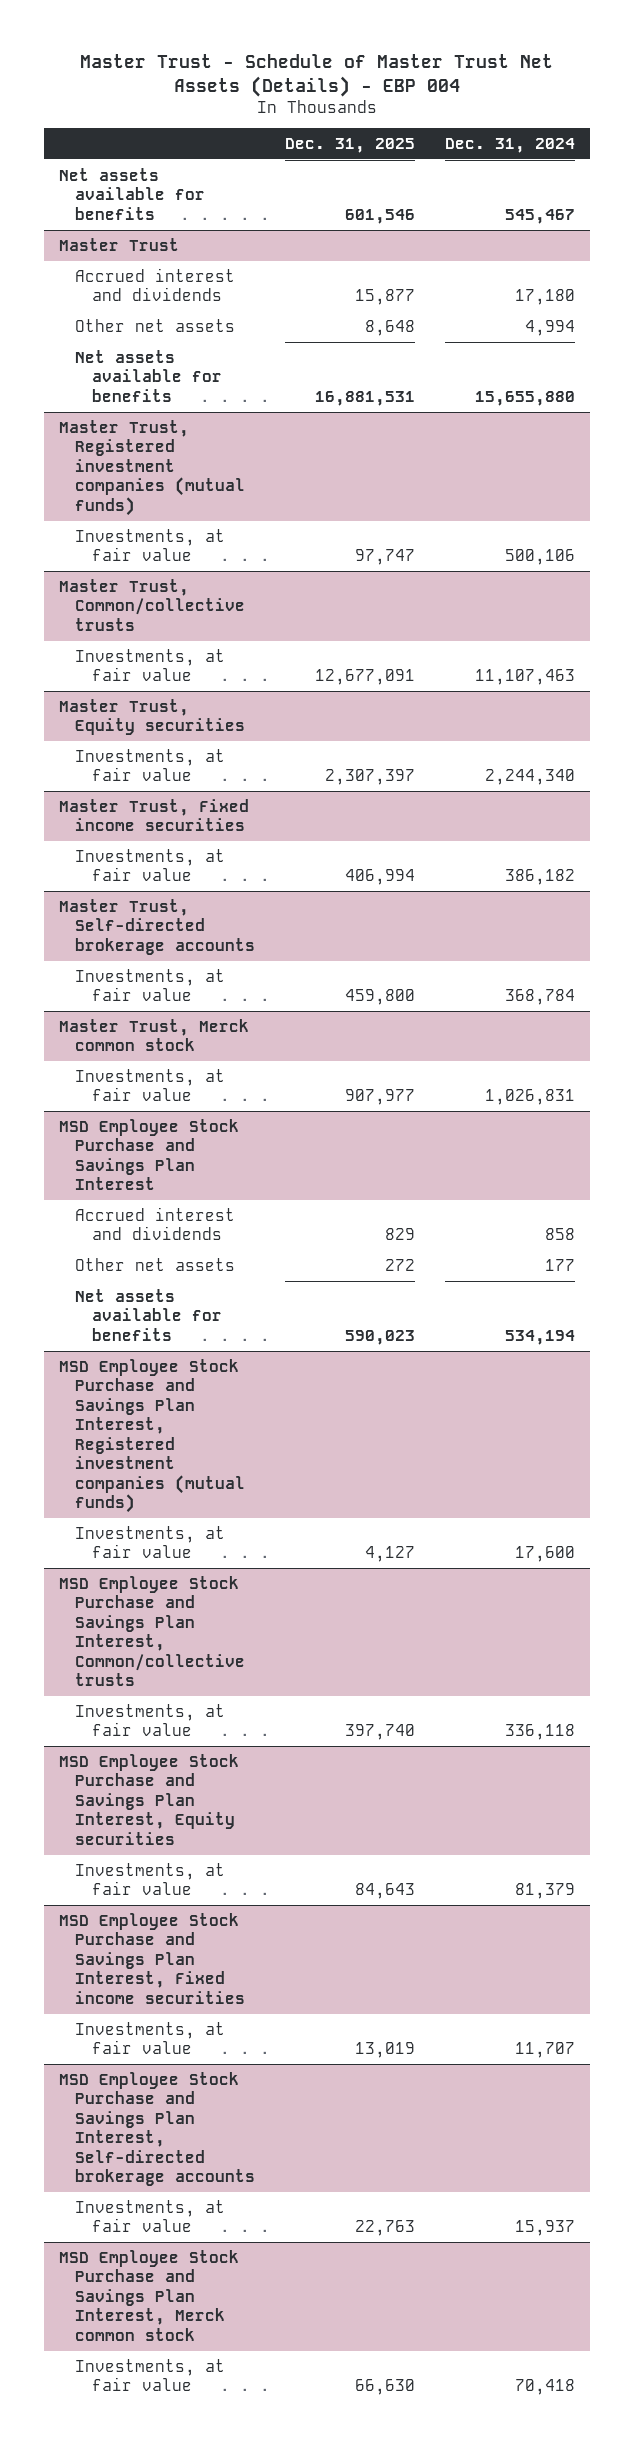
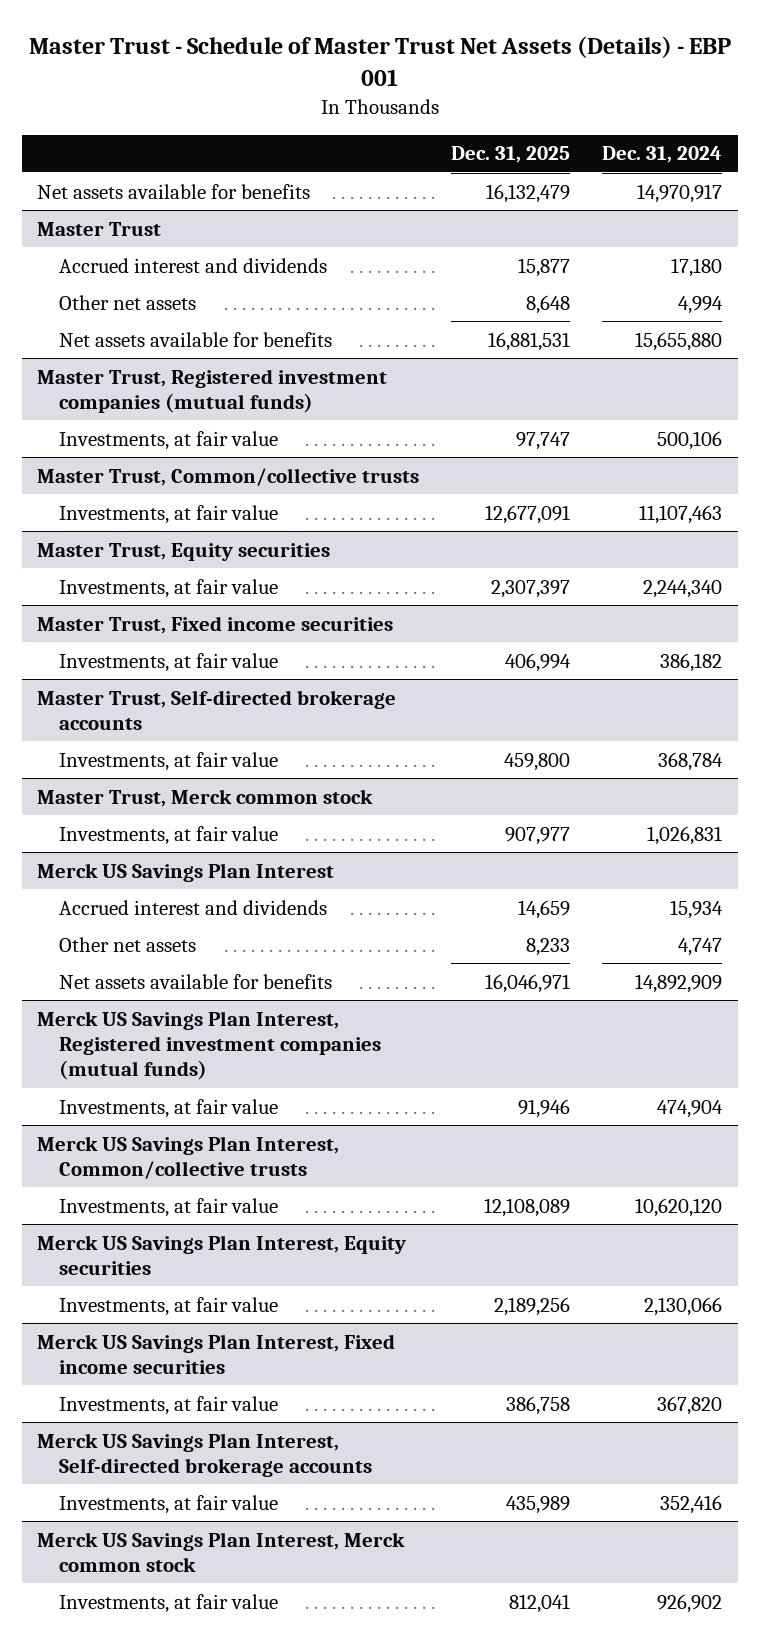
- Master Trust - Schedule of Master Trust Net Assets (Details) - EBP 004
+ Master Trust - Schedule of Master Trust Net Assets (Details) - EBP 001
- Net assets available for benefits | 601,546 | 545,467
+ Net assets available for benefits | 16,132,479 | 14,970,917
- MSD Employee Stock Purchase and Savings Plan Interest
- Accrued interest and dividends | 829 | 858
- Other net assets | 272 | 177
- Net assets available for benefits | 590,023 | 534,194
- MSD Employee Stock Purchase and Savings Plan Interest, Registered investment companies (mutual funds)
- Investments, at fair value | 4,127 | 17,600
- MSD Employee Stock Purchase and Savings Plan Interest, Common/collective trusts
- Investments, at fair value | 397,740 | 336,118
- MSD Employee Stock Purchase and Savings Plan Interest, Equity securities
- Investments, at fair value | 84,643 | 81,379
- MSD Employee Stock Purchase and Savings Plan Interest, Fixed income securities
- Investments, at fair value | 13,019 | 11,707
- MSD Employee Stock Purchase and Savings Plan Interest, Self-directed brokerage accounts
- Investments, at fair value | 22,763 | 15,937
- MSD Employee Stock Purchase and Savings Plan Interest, Merck common stock
- Investments, at fair value | 66,630 | 70,418
+ Merck US Savings Plan Interest
+ Accrued interest and dividends | 14,659 | 15,934
+ Other net assets | 8,233 | 4,747
+ Net assets available for benefits | 16,046,971 | 14,892,909
+ Merck US Savings Plan Interest, Registered investment companies (mutual funds)
+ Investments, at fair value | 91,946 | 474,904
+ Merck US Savings Plan Interest, Common/collective trusts
+ Investments, at fair value | 12,108,089 | 10,620,120
+ Merck US Savings Plan Interest, Equity securities
+ Investments, at fair value | 2,189,256 | 2,130,066
+ Merck US Savings Plan Interest, Fixed income securities
+ Investments, at fair value | 386,758 | 367,820
+ Merck US Savings Plan Interest, Self-directed brokerage accounts
+ Investments, at fair value | 435,989 | 352,416
+ Merck US Savings Plan Interest, Merck common stock
+ Investments, at fair value | 812,041 | 926,902

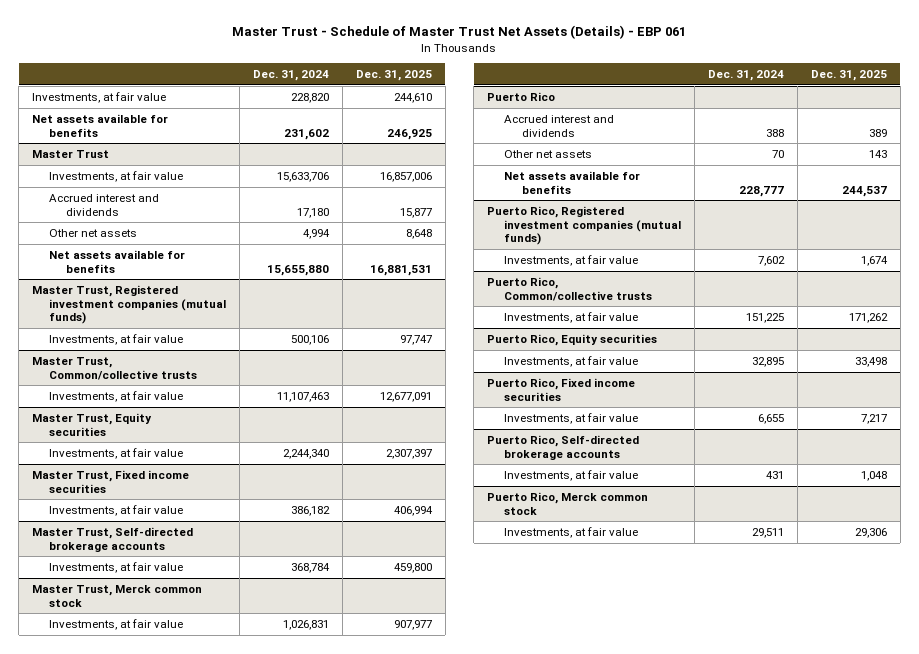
- Master Trust - Schedule of Master Trust Net Assets (Details) - EBP 001
+ Master Trust - Schedule of Master Trust Net Assets (Details) - EBP 061
- | Dec. 31, 2025 | Dec. 31, 2024
+ | Dec. 31, 2024 | Dec. 31, 2025
- Net assets available for benefits | 16,132,479 | 14,970,917
+ Investments, at fair value | 228,820 | 244,610
+ Net assets available for benefits | 231,602 | 246,925
@ Master Trust
+ Investments, at fair value | 15,633,706 | 16,857,006
- Merck US Savings Plan Interest
- Accrued interest and dividends | 14,659 | 15,934
- Other net assets | 8,233 | 4,747
- Net assets available for benefits | 16,046,971 | 14,892,909
- Merck US Savings Plan Interest, Registered investment companies (mutual funds)
- Investments, at fair value | 91,946 | 474,904
- Merck US Savings Plan Interest, Common/collective trusts
- Investments, at fair value | 12,108,089 | 10,620,120
- Merck US Savings Plan Interest, Equity securities
- Investments, at fair value | 2,189,256 | 2,130,066
- Merck US Savings Plan Interest, Fixed income securities
- Investments, at fair value | 386,758 | 367,820
- Merck US Savings Plan Interest, Self-directed brokerage accounts
- Investments, at fair value | 435,989 | 352,416
- Merck US Savings Plan Interest, Merck common stock
- Investments, at fair value | 812,041 | 926,902
+ Puerto Rico
+ Accrued interest and dividends | 388 | 389
+ Other net assets | 70 | 143
+ Net assets available for benefits | 228,777 | 244,537
+ Puerto Rico, Registered investment companies (mutual funds)
+ Investments, at fair value | 7,602 | 1,674
+ Puerto Rico, Common/collective trusts
+ Investments, at fair value | 151,225 | 171,262
+ Puerto Rico, Equity securities
+ Investments, at fair value | 32,895 | 33,498
+ Puerto Rico, Fixed income securities
+ Investments, at fair value | 6,655 | 7,217
+ Puerto Rico, Self-directed brokerage accounts
+ Investments, at fair value | 431 | 1,048
+ Puerto Rico, Merck common stock
+ Investments, at fair value | 29,511 | 29,306

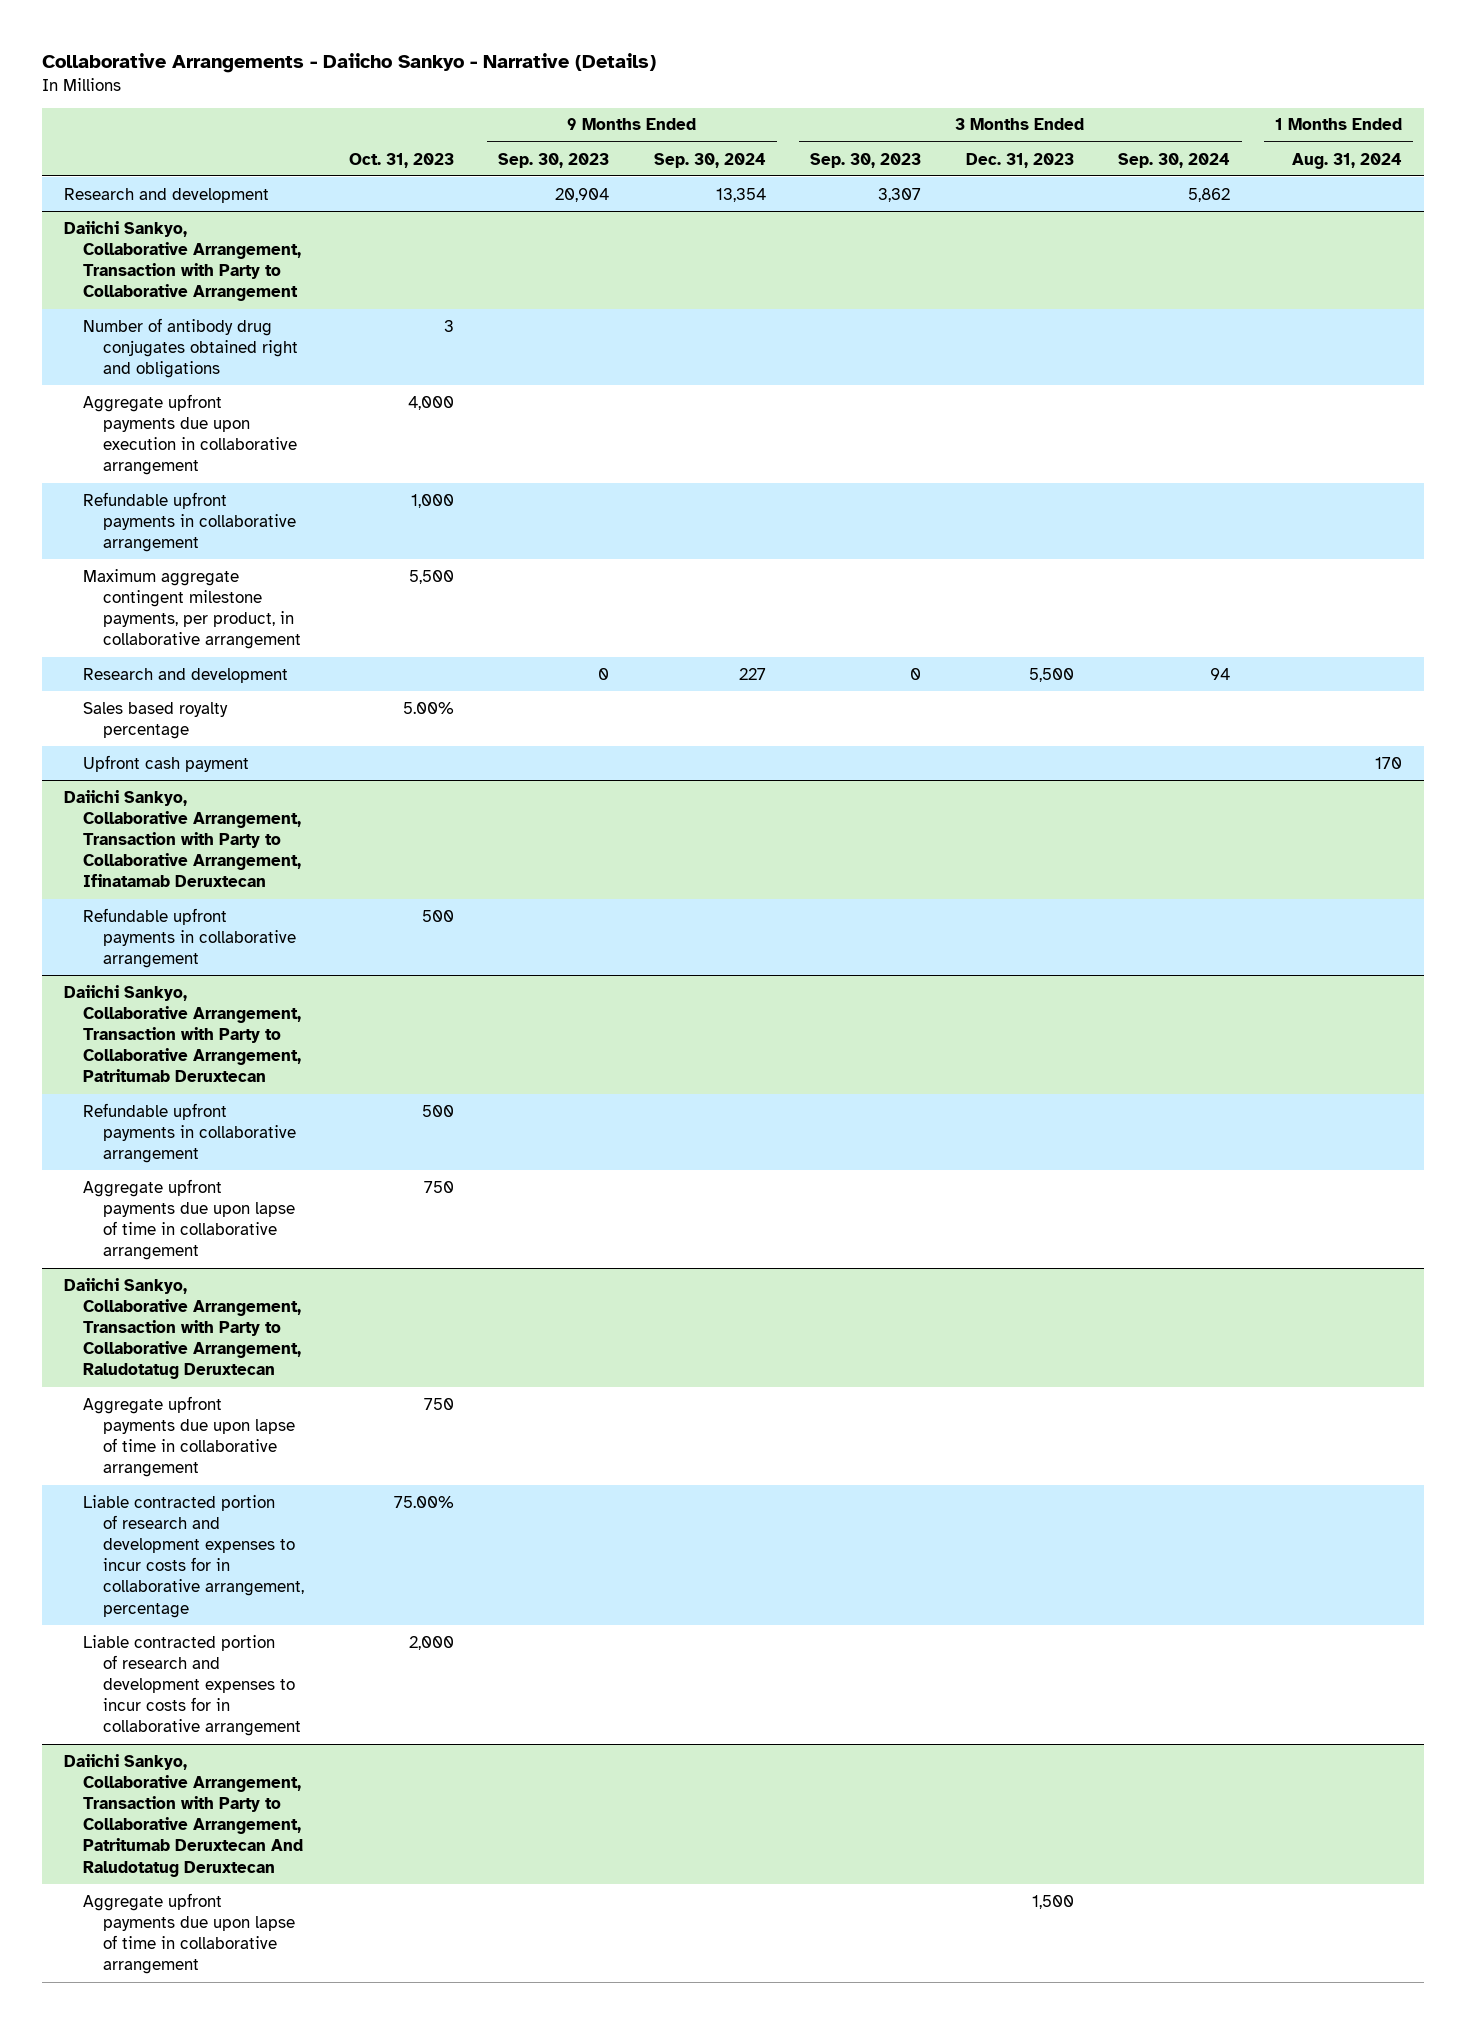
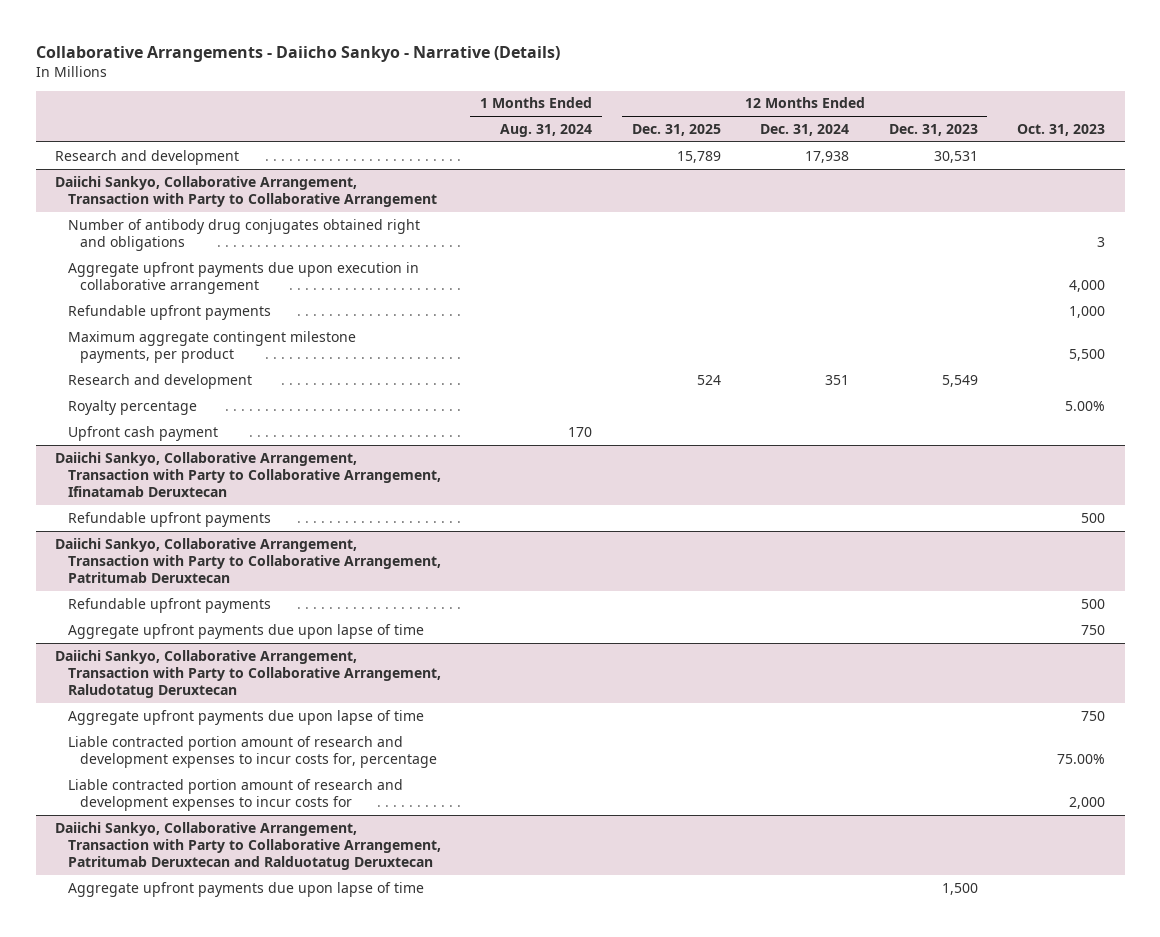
- | Oct. 31, 2023 | 9 Months Ended Sep. 30, 2023 | 9 Months Ended Sep. 30, 2024 | 3 Months Ended Sep. 30, 2023 | 3 Months Ended Dec. 31, 2023 | 3 Months Ended Sep. 30, 2024 | 1 Months Ended Aug. 31, 2024
+ | 1 Months Ended Aug. 31, 2024 | 12 Months Ended Dec. 31, 2025 | 12 Months Ended Dec. 31, 2024 | 12 Months Ended Dec. 31, 2023 | Oct. 31, 2023
@ Daiichi Sankyo, Collaborative Arrangement, Transaction with Party to Collaborative Arrangement
- Refundable upfront payments in collaborative arrangement | 1,000 | | | | | |
- Maximum aggregate contingent milestone payments, per product, in collaborative arrangement | 5,500 | | | | | |
+ Refundable upfront payments | | | | | 1,000
+ Maximum aggregate contingent milestone payments, per product | | | | | 5,500
- Sales based royalty percentage | 5.00% | | | | | |
+ Royalty percentage | | | | | 5.00%
@ Daiichi Sankyo, Collaborative Arrangement, Transaction with Party to Collaborative Arrangement, Ifinatamab Deruxtecan
- Refundable upfront payments in collaborative arrangement | 500 | | | | | |
+ Refundable upfront payments | | | | | 500
@ Daiichi Sankyo, Collaborative Arrangement, Transaction with Party to Collaborative Arrangement, Patritumab Deruxtecan
- Refundable upfront payments in collaborative arrangement | 500 | | | | | |
- Aggregate upfront payments due upon lapse of time in collaborative arrangement | 750 | | | | | |
+ Refundable upfront payments | | | | | 500
+ Aggregate upfront payments due upon lapse of time | | | | | 750
@ Daiichi Sankyo, Collaborative Arrangement, Transaction with Party to Collaborative Arrangement, Raludotatug Deruxtecan
- Aggregate upfront payments due upon lapse of time in collaborative arrangement | 750 | | | | | |
- Liable contracted portion of research and development expenses to incur costs for in collaborative arrangement, percentage | 75.00% | | | | | |
- Liable contracted portion of research and development expenses to incur costs for in collaborative arrangement | 2,000 | | | | | |
- Daiichi Sankyo, Collaborative Arrangement, Transaction with Party to Collaborative Arrangement, Patritumab Deruxtecan And Raludotatug Deruxtecan
- Aggregate upfront payments due upon lapse of time in collaborative arrangement | | | | | 1,500 | |
@ Daiichi Sankyo, Collaborative Arrangement, Transaction with Party to Collaborative Arrangement, Raludotatug Deruxtecan
+ Aggregate upfront payments due upon lapse of time | | | | | 750
+ Liable contracted portion amount of research and development expenses to incur costs for, percentage | | | | | 75.00%
+ Liable contracted portion amount of research and development expenses to incur costs for | | | | | 2,000
+ Daiichi Sankyo, Collaborative Arrangement, Transaction with Party to Collaborative Arrangement, Patritumab Deruxtecan and Ralduotatug Deruxtecan
+ Aggregate upfront payments due upon lapse of time | | | | 1,500 |

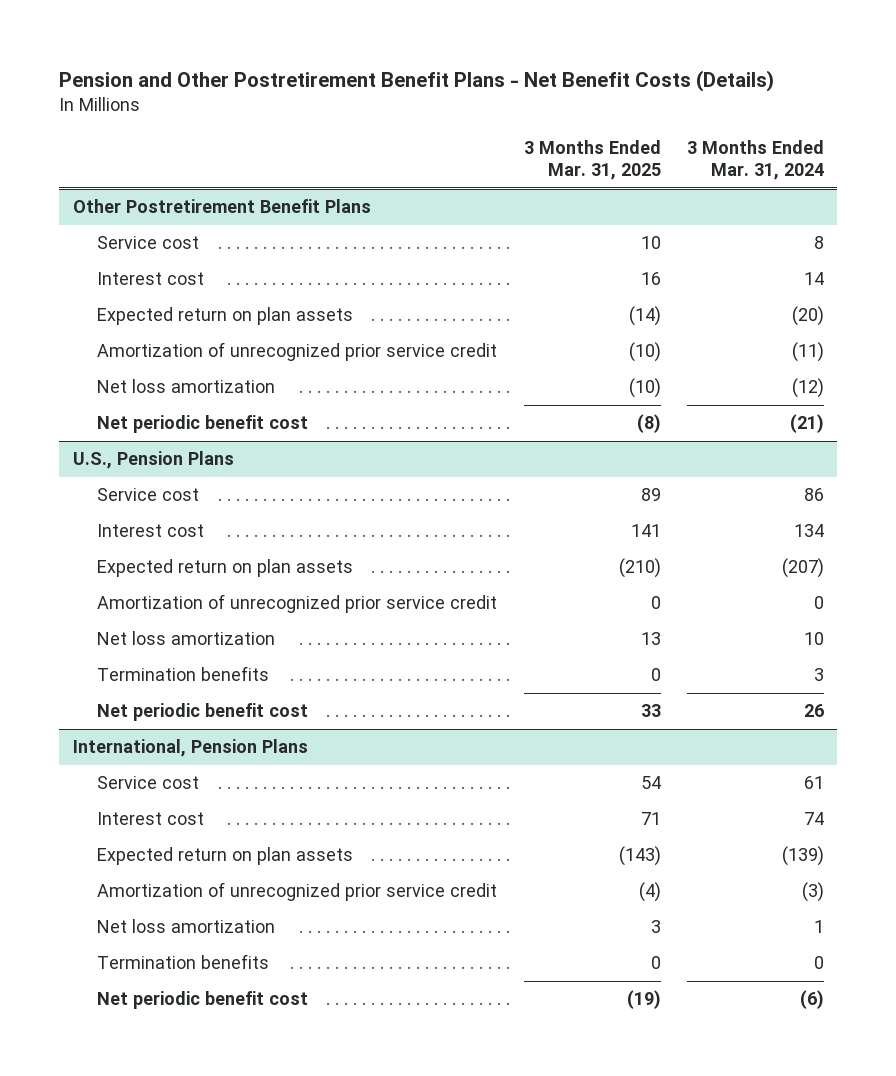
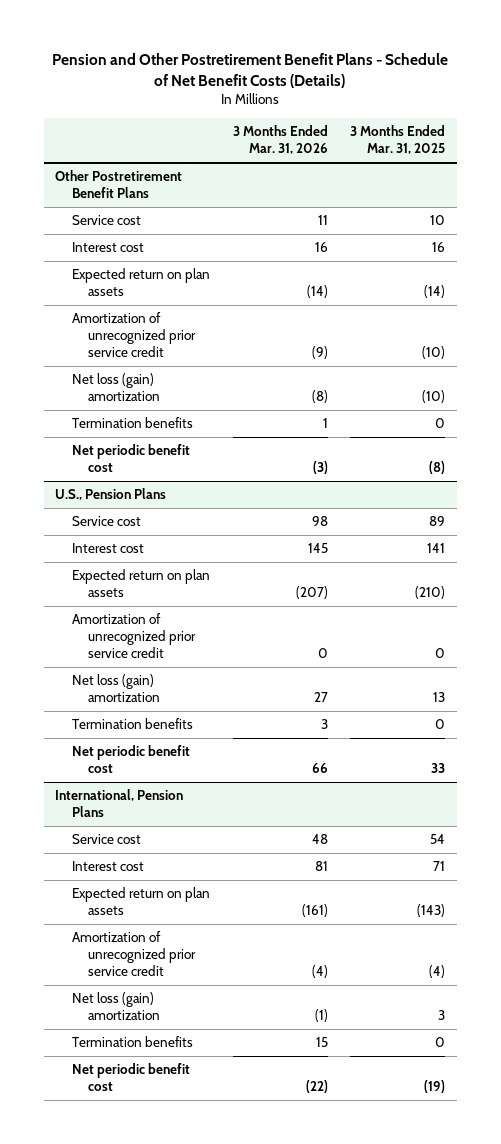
- Pension and Other Postretirement Benefit Plans - Net Benefit Costs (Details)
+ Pension and Other Postretirement Benefit Plans - Schedule of Net Benefit Costs (Details)
- | 3 Months Ended Mar. 31, 2025 | 3 Months Ended Mar. 31, 2024
+ | 3 Months Ended Mar. 31, 2026 | 3 Months Ended Mar. 31, 2025
@ Other Postretirement Benefit Plans
- Net loss amortization | (10) | (12)
+ Net loss (gain) amortization | (8) | (10)
+ Termination benefits | 1 | 0
@ U.S., Pension Plans
- Net loss amortization | 13 | 10
+ Net loss (gain) amortization | 27 | 13
@ International, Pension Plans
- Net loss amortization | 3 | 1
+ Net loss (gain) amortization | (1) | 3

